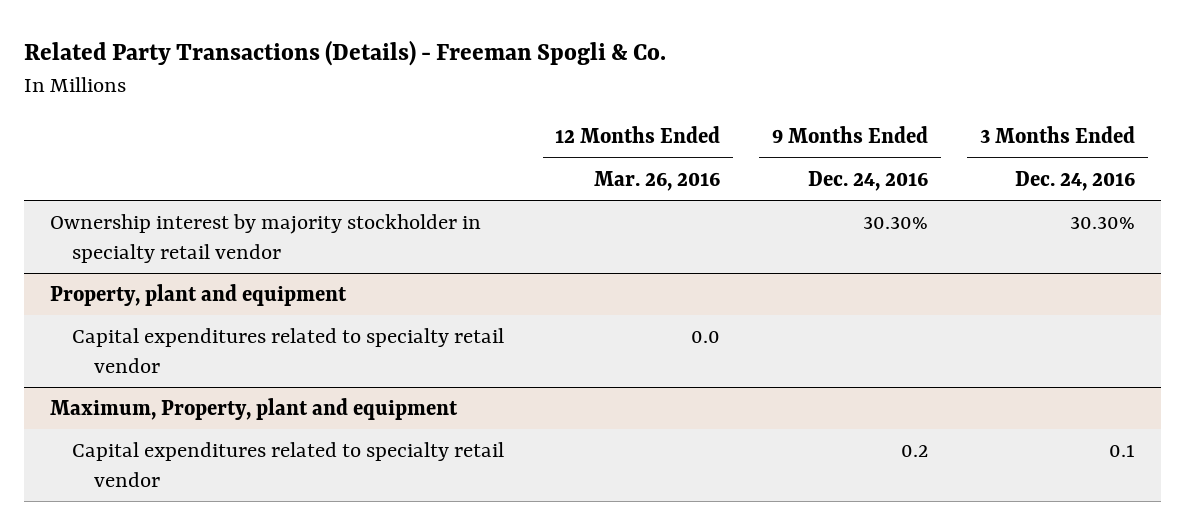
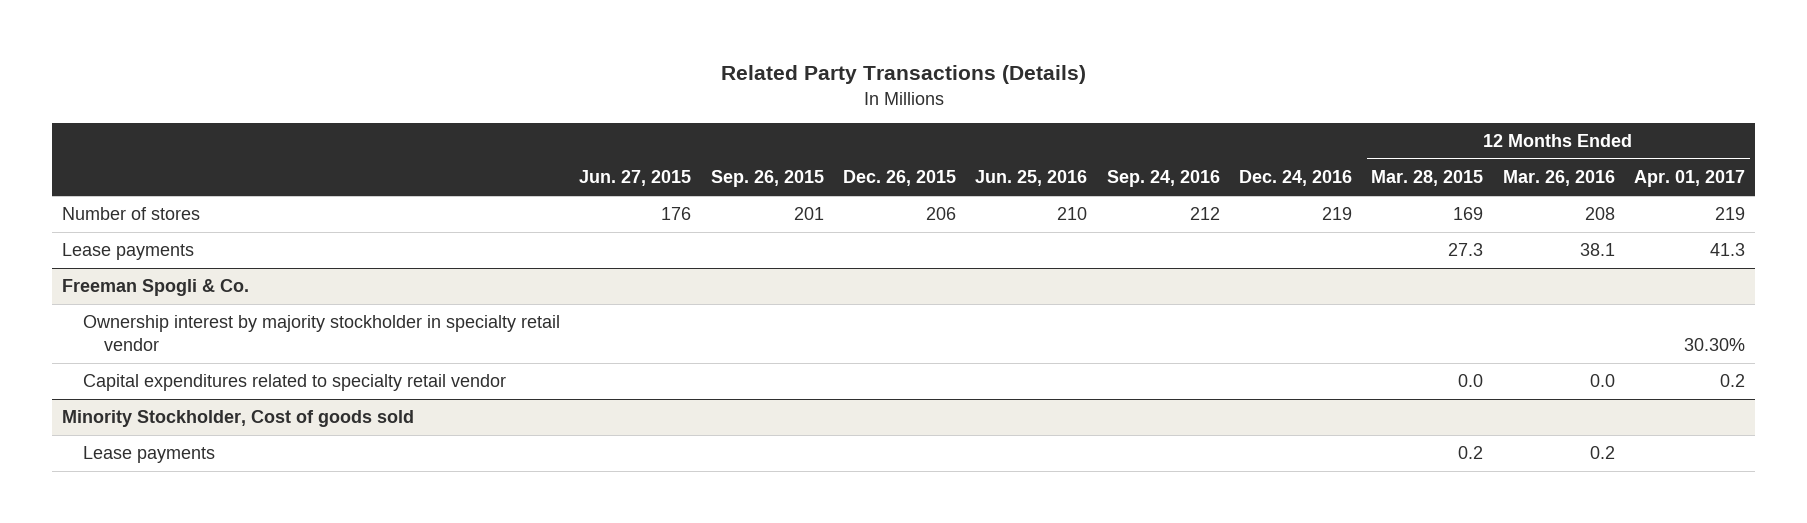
- Related Party Transactions (Details) - Freeman Spogli & Co.
+ Related Party Transactions (Details)
- | 12 Months Ended Mar. 26, 2016 | 9 Months Ended Dec. 24, 2016 | 3 Months Ended Dec. 24, 2016
+ | Jun. 27, 2015 | Sep. 26, 2015 | Dec. 26, 2015 | Jun. 25, 2016 | Sep. 24, 2016 | Dec. 24, 2016 | 12 Months Ended Mar. 28, 2015 | 12 Months Ended Mar. 26, 2016 | 12 Months Ended Apr. 01, 2017
- Ownership interest by majority stockholder in specialty retail vendor | | 30.30% | 30.30%
- Property, plant and equipment
+ Number of stores | 176 | 201 | 206 | 210 | 212 | 219 | 169 | 208 | 219
+ Lease payments | | | | | | | 27.3 | 38.1 | 41.3
+ Freeman Spogli & Co.
+ Ownership interest by majority stockholder in specialty retail vendor | | | | | | | | | 30.30%
- Maximum, Property, plant and equipment
- Capital expenditures related to specialty retail vendor | | 0.2 | 0.1
+ Minority Stockholder, Cost of goods sold
+ Lease payments | | | | | | | 0.2 | 0.2 |

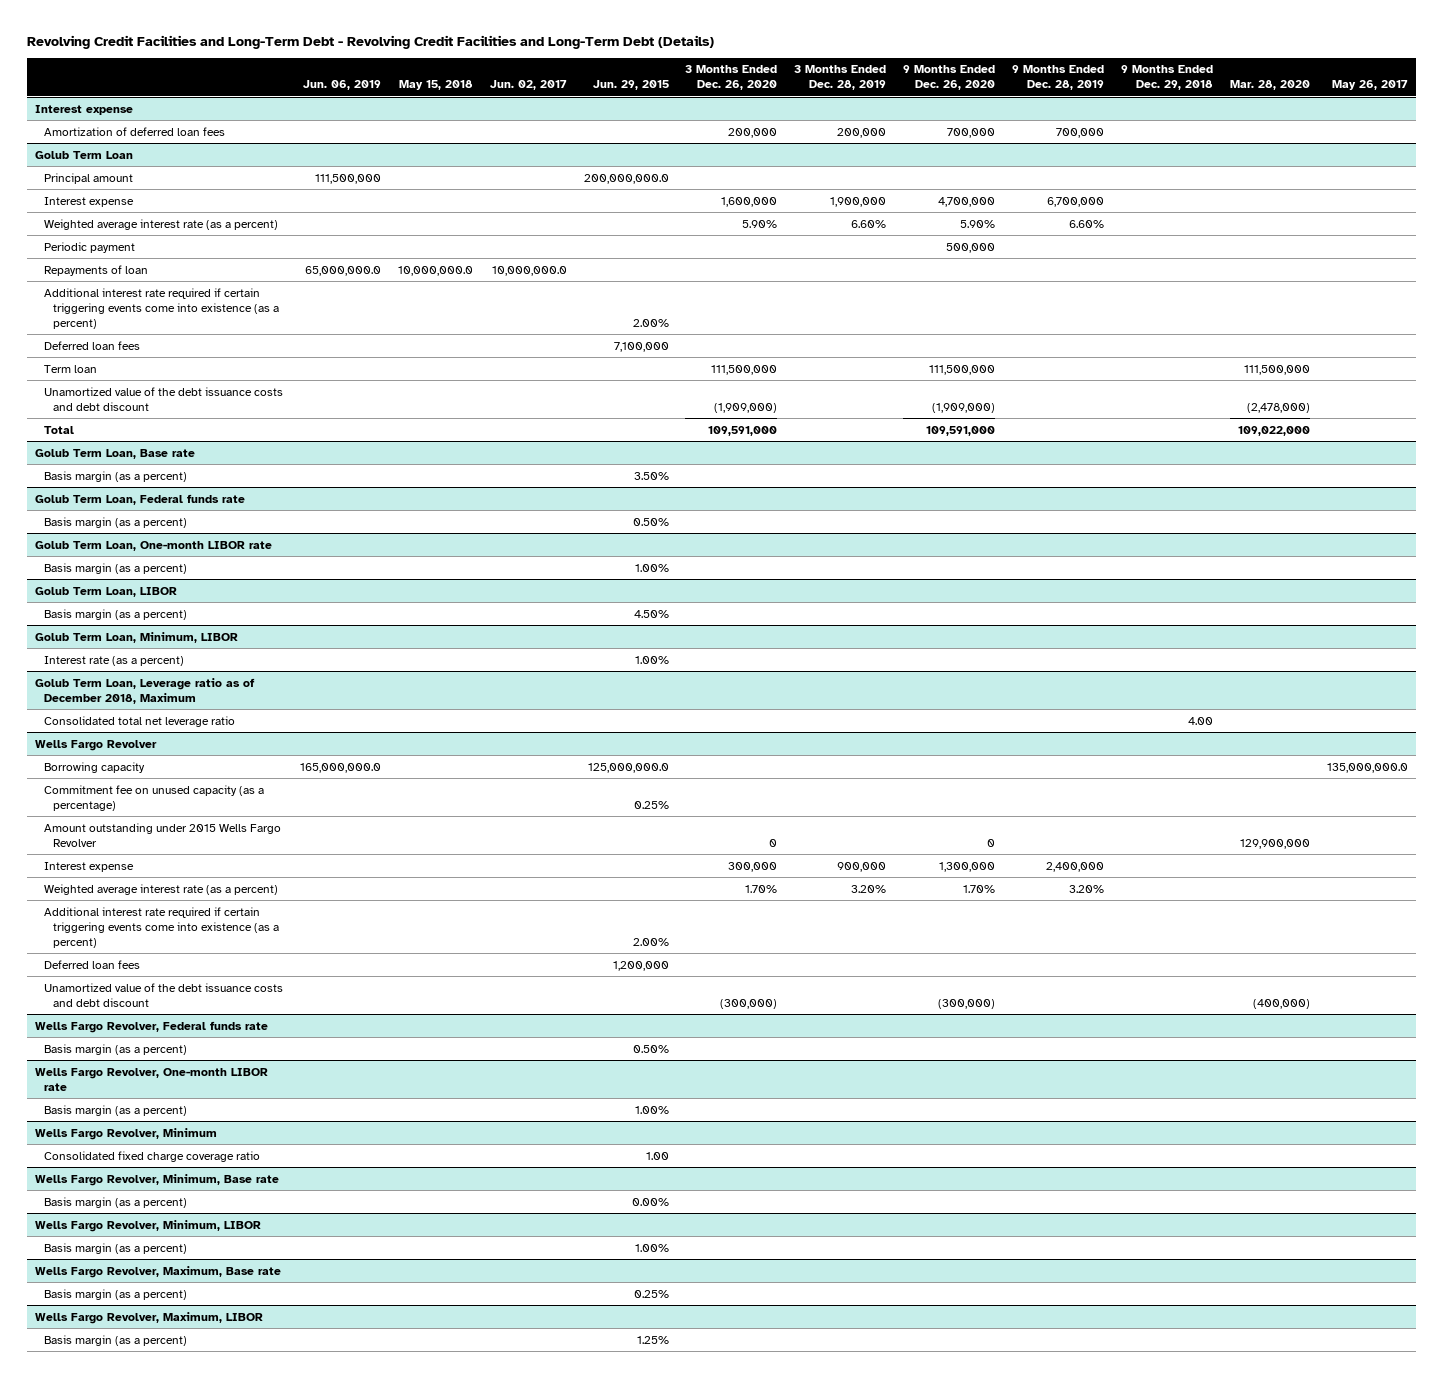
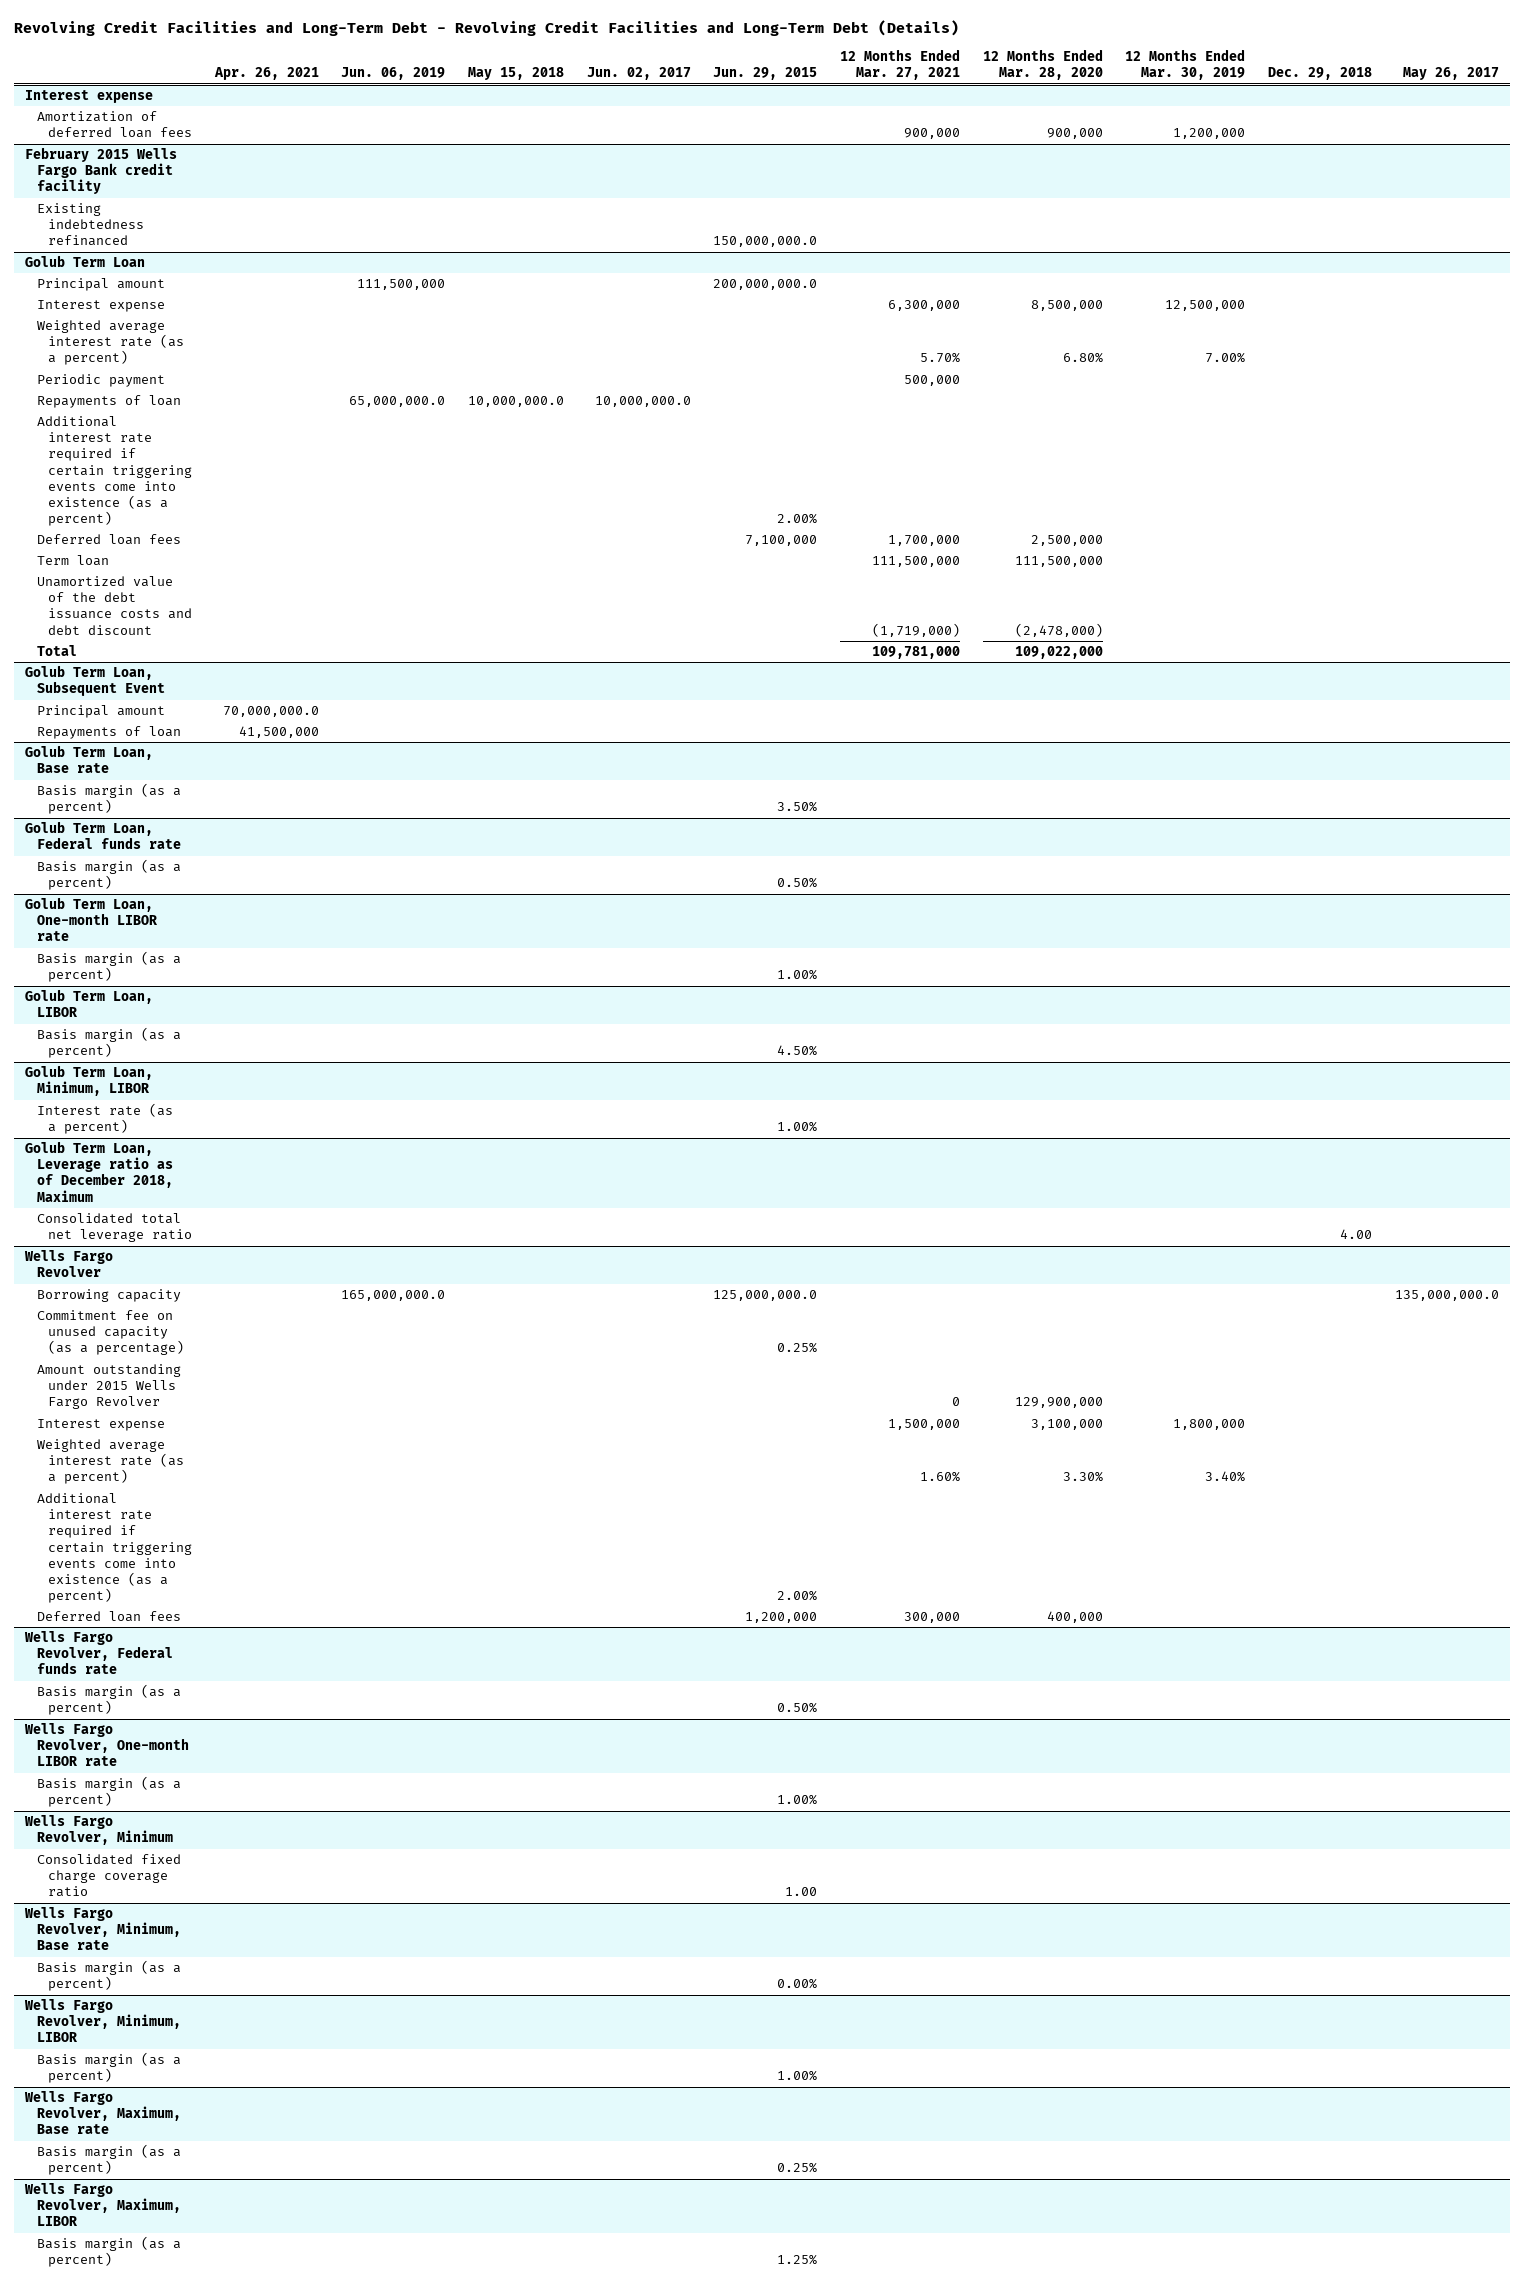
- | Jun. 06, 2019 | May 15, 2018 | Jun. 02, 2017 | Jun. 29, 2015 | 3 Months Ended Dec. 26, 2020 | 3 Months Ended Dec. 28, 2019 | 9 Months Ended Dec. 26, 2020 | 9 Months Ended Dec. 28, 2019 | 9 Months Ended Dec. 29, 2018 | Mar. 28, 2020 | May 26, 2017
+ | Apr. 26, 2021 | Jun. 06, 2019 | May 15, 2018 | Jun. 02, 2017 | Jun. 29, 2015 | 12 Months Ended Mar. 27, 2021 | 12 Months Ended Mar. 28, 2020 | 12 Months Ended Mar. 30, 2019 | Dec. 29, 2018 | May 26, 2017
+ February 2015 Wells Fargo Bank credit facility
+ Existing indebtedness refinanced | | | | | 150,000,000.0 | | | | |
+ Golub Term Loan, Subsequent Event
+ Principal amount | 70,000,000.0 | | | | | | | | |
+ Repayments of loan | 41,500,000 | | | | | | | | |
@ Wells Fargo Revolver
- Unamortized value of the debt issuance costs and debt discount | | | | | (300,000) | | (300,000) | | | (400,000) |

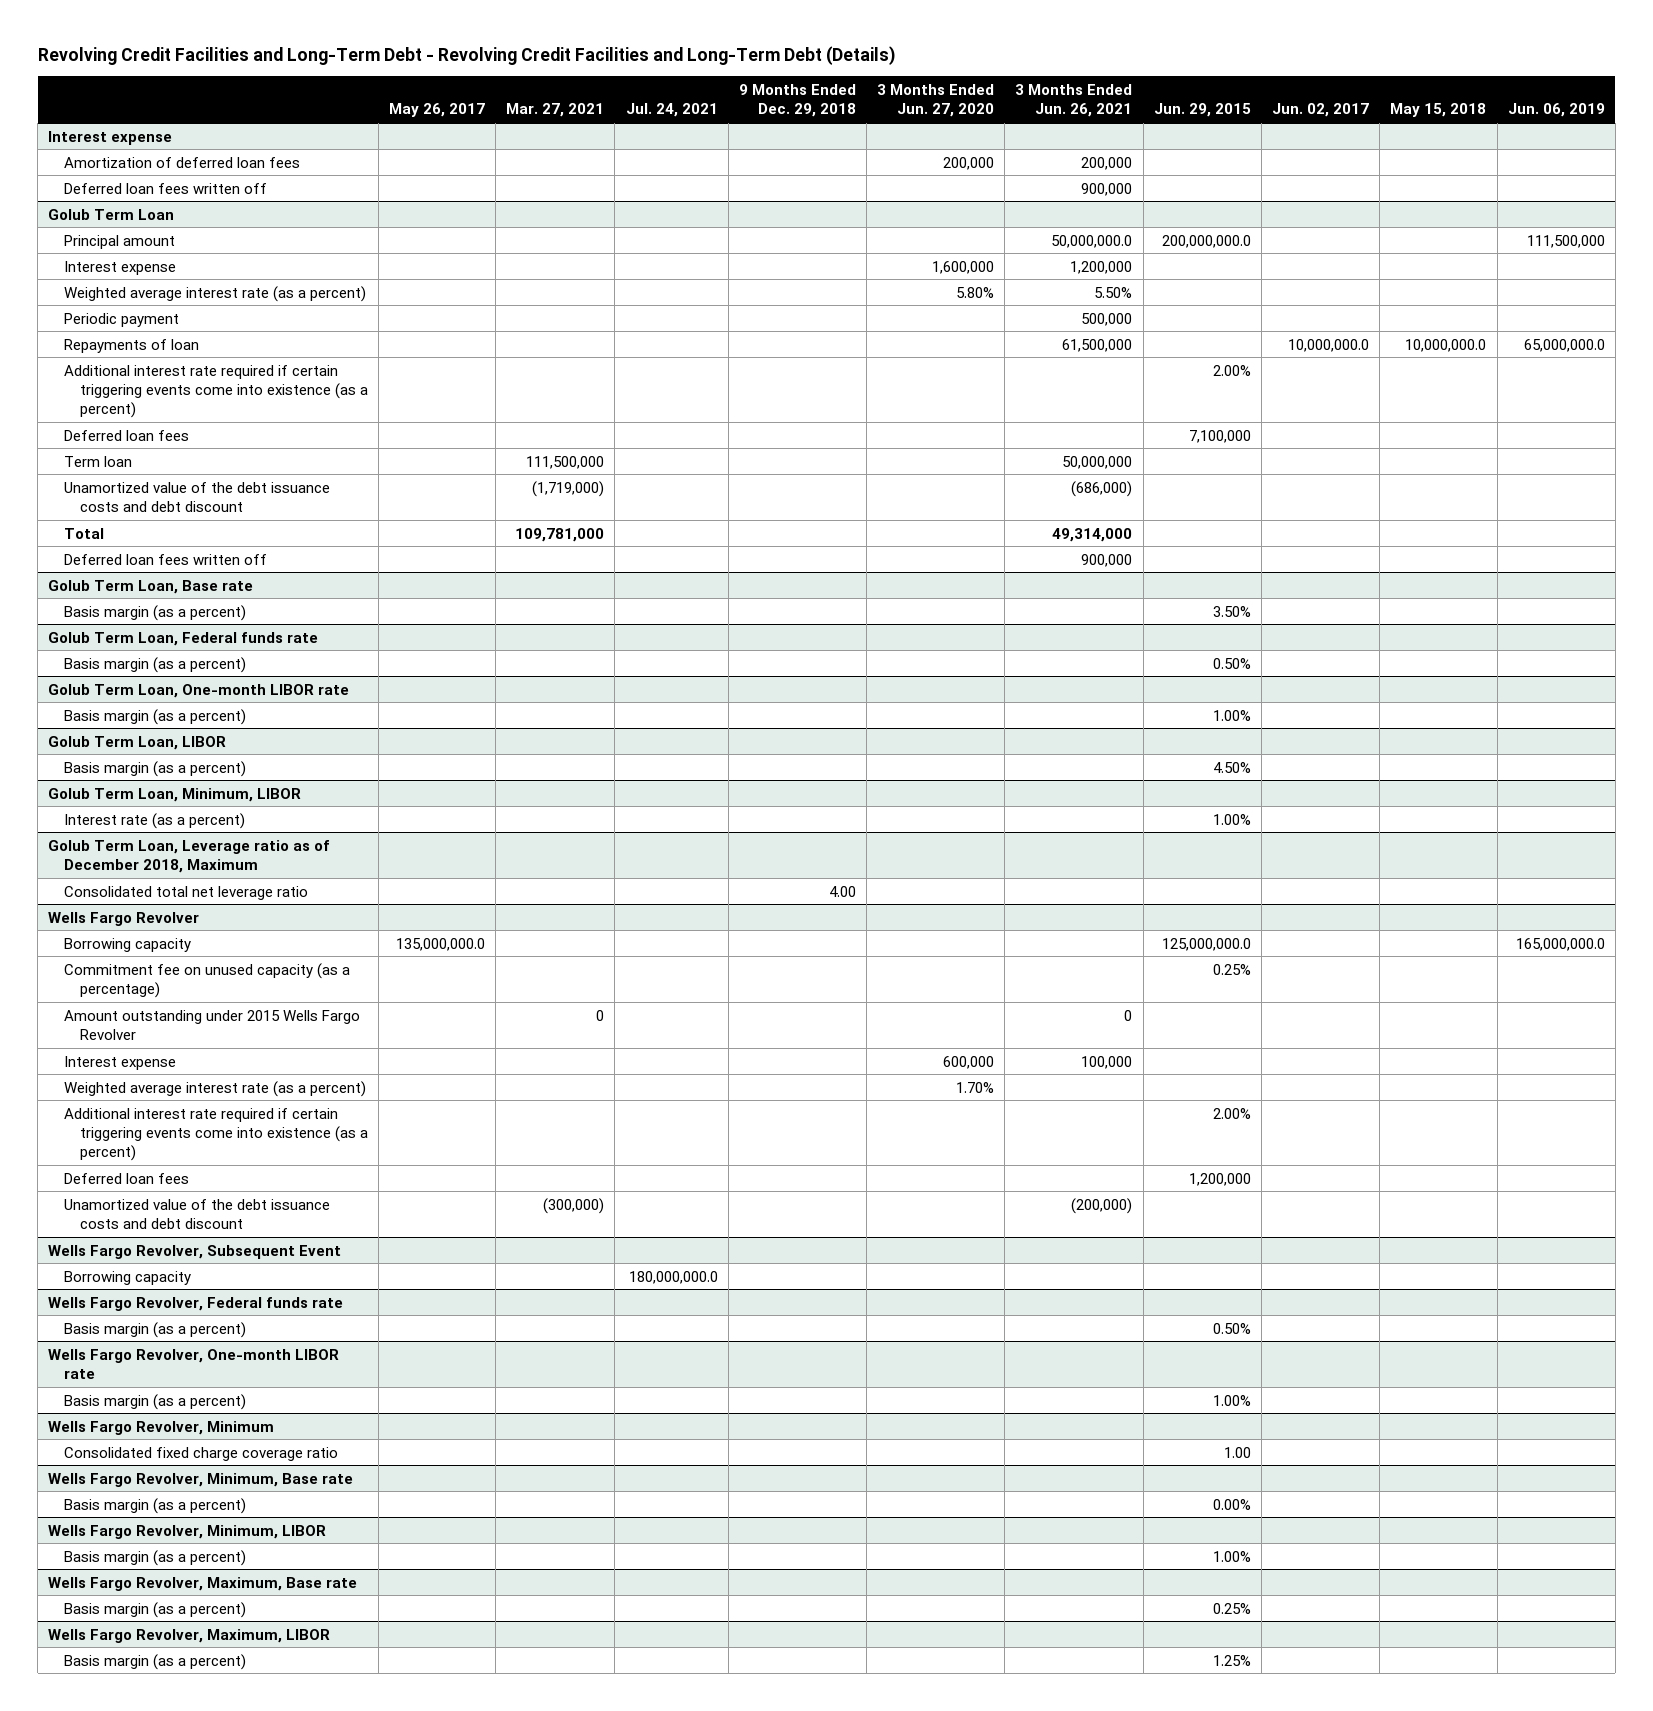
- | Apr. 26, 2021 | Jun. 06, 2019 | May 15, 2018 | Jun. 02, 2017 | Jun. 29, 2015 | 12 Months Ended Mar. 27, 2021 | 12 Months Ended Mar. 28, 2020 | 12 Months Ended Mar. 30, 2019 | Dec. 29, 2018 | May 26, 2017
+ | May 26, 2017 | Mar. 27, 2021 | Jul. 24, 2021 | 9 Months Ended Dec. 29, 2018 | 3 Months Ended Jun. 27, 2020 | 3 Months Ended Jun. 26, 2021 | Jun. 29, 2015 | Jun. 02, 2017 | May 15, 2018 | Jun. 06, 2019
- February 2015 Wells Fargo Bank credit facility
- Existing indebtedness refinanced | | | | | 150,000,000.0 | | | | |
@ Interest expense
+ Deferred loan fees written off | | | | | | 900,000 | | | |
- Golub Term Loan, Subsequent Event
- Principal amount | 70,000,000.0 | | | | | | | | |
- Repayments of loan | 41,500,000 | | | | | | | | |
@ Golub Term Loan
+ Deferred loan fees written off | | | | | | 900,000 | | | |
@ Wells Fargo Revolver
+ Unamortized value of the debt issuance costs and debt discount | | (300,000) | | | | (200,000) | | | |
+ Wells Fargo Revolver, Subsequent Event
+ Borrowing capacity | | | 180,000,000.0 | | | | | | |

